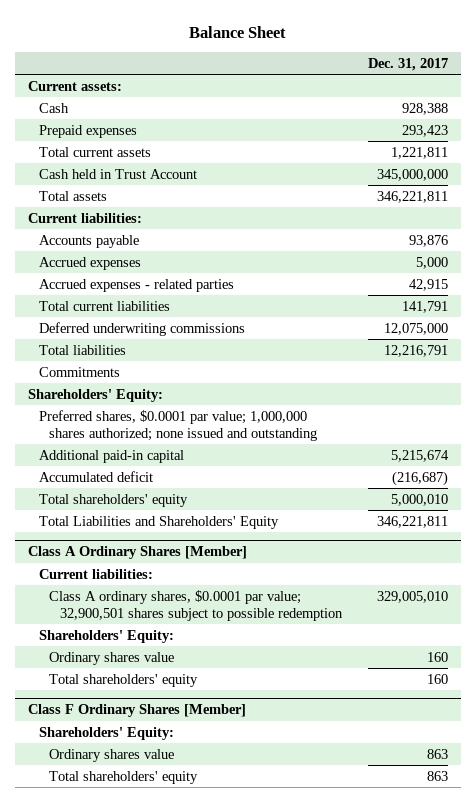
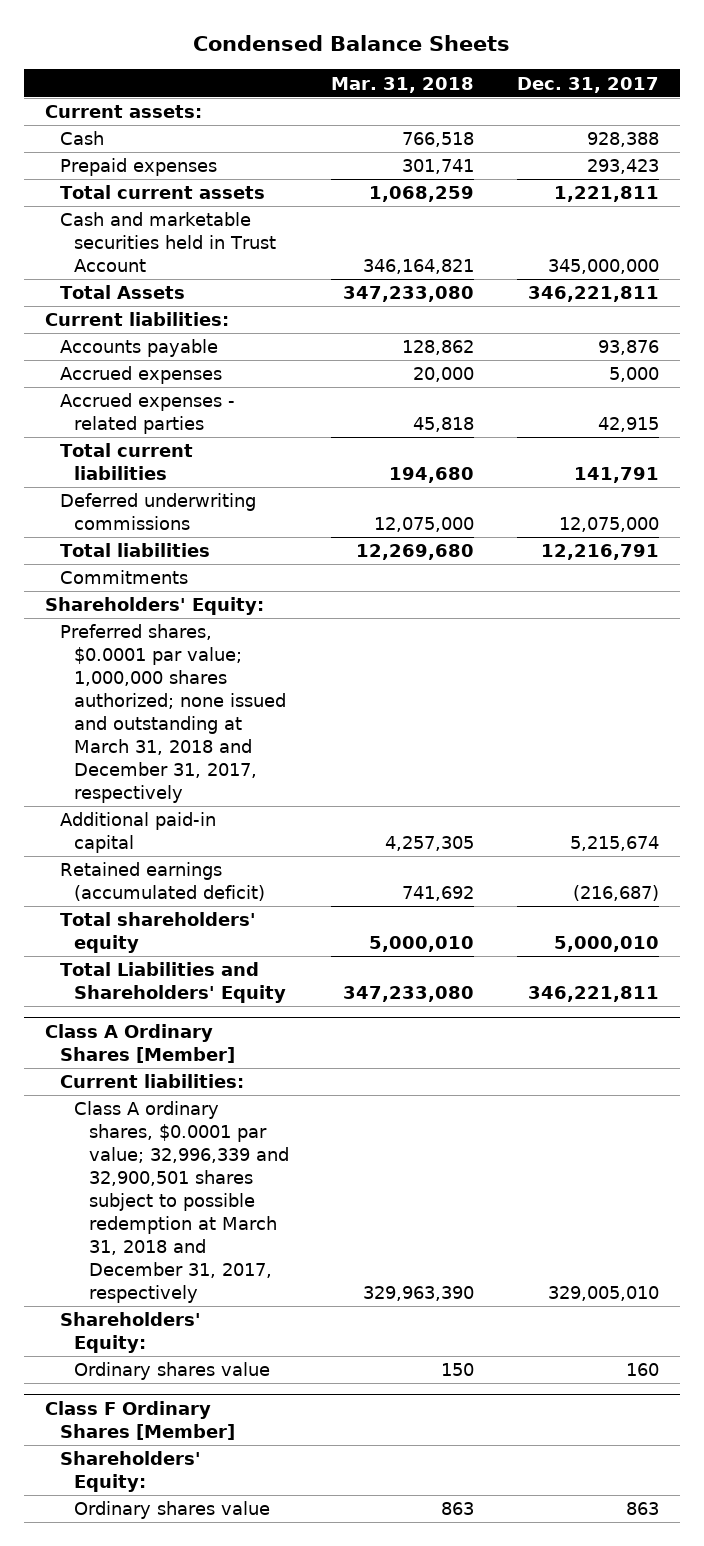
- Balance Sheet
+ Condensed Balance Sheets
- | Dec. 31, 2017
+ | Mar. 31, 2018 | Dec. 31, 2017
- Cash held in Trust Account | 345,000,000
- Total assets | 346,221,811
+ Cash and marketable securities held in Trust Account | 346,164,821 | 345,000,000
+ Total Assets | 347,233,080 | 346,221,811
- Preferred shares, $0.0001 par value; 1,000,000 shares authorized; none issued and outstanding
+ Preferred shares, $0.0001 par value; 1,000,000 shares authorized; none issued and outstanding at March 31, 2018 and December 31, 2017, respectively
- Accumulated deficit | (216,687)
+ Retained earnings (accumulated deficit) | 741,692 | (216,687)
@ Class A Ordinary Shares [Member]
- Class A ordinary shares, $0.0001 par value; 32,900,501 shares subject to possible redemption | 329,005,010
+ Class A ordinary shares, $0.0001 par value; 32,996,339 and 32,900,501 shares subject to possible redemption at March 31, 2018 and December 31, 2017, respectively | 329,963,390 | 329,005,010
- Total shareholders' equity | 160
@ Class F Ordinary Shares [Member]
- Total shareholders' equity | 863

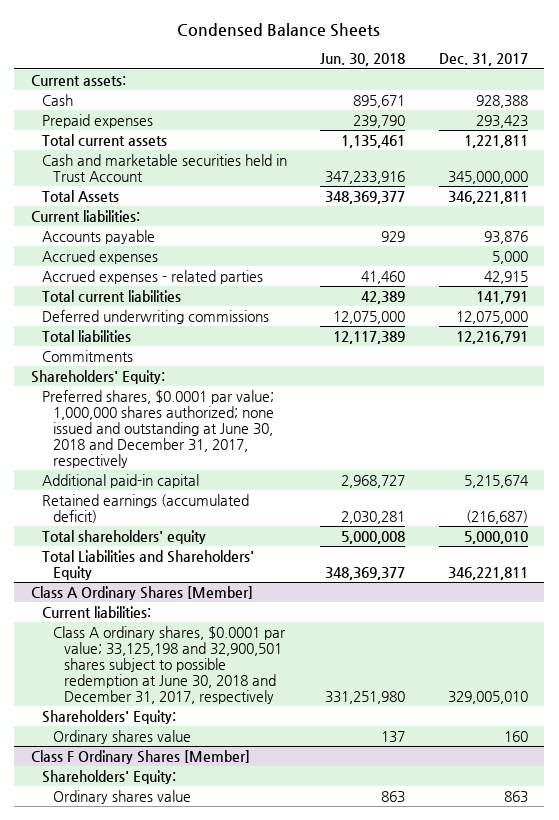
- | Mar. 31, 2018 | Dec. 31, 2017
+ | Jun. 30, 2018 | Dec. 31, 2017
- Preferred shares, $0.0001 par value; 1,000,000 shares authorized; none issued and outstanding at March 31, 2018 and December 31, 2017, respectively
+ Preferred shares, $0.0001 par value; 1,000,000 shares authorized; none issued and outstanding at June 30, 2018 and December 31, 2017, respectively
@ Class A Ordinary Shares [Member]
- Class A ordinary shares, $0.0001 par value; 32,996,339 and 32,900,501 shares subject to possible redemption at March 31, 2018 and December 31, 2017, respectively | 329,963,390 | 329,005,010
+ Class A ordinary shares, $0.0001 par value; 33,125,198 and 32,900,501 shares subject to possible redemption at June 30, 2018 and December 31, 2017, respectively | 331,251,980 | 329,005,010

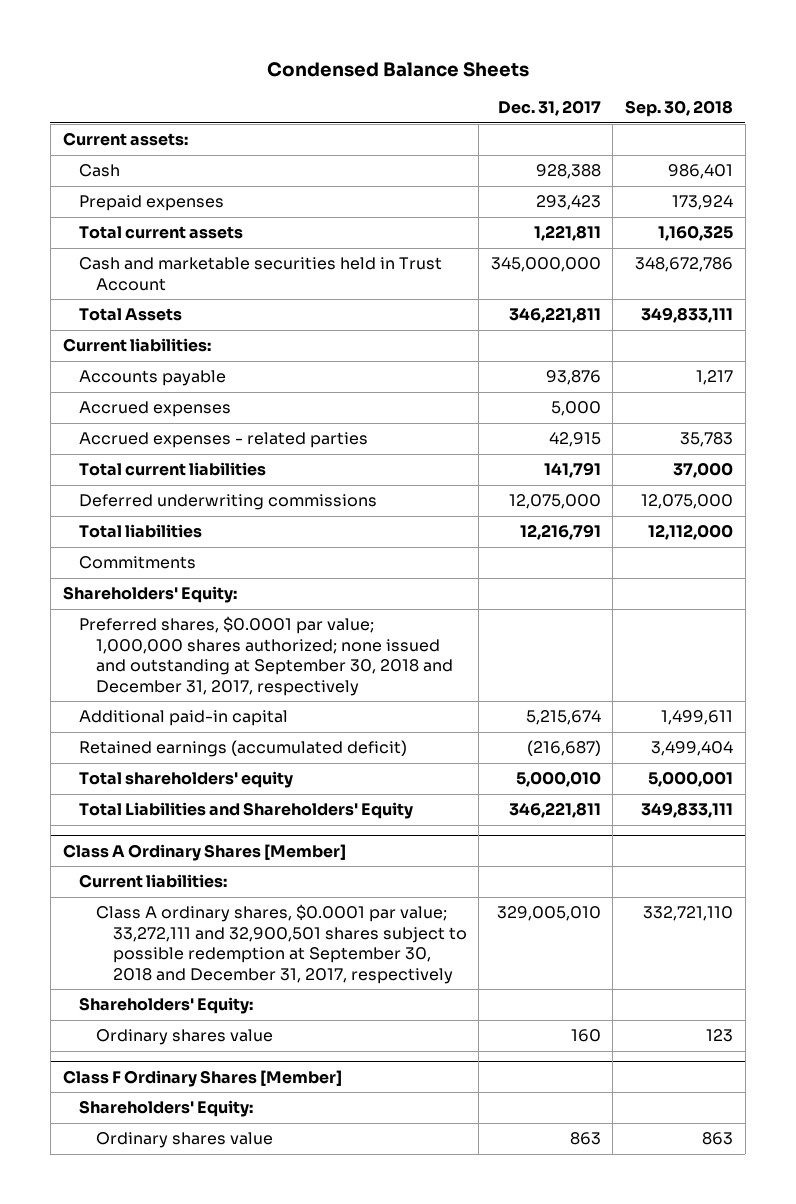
- | Jun. 30, 2018 | Dec. 31, 2017
+ | Dec. 31, 2017 | Sep. 30, 2018
- Preferred shares, $0.0001 par value; 1,000,000 shares authorized; none issued and outstanding at June 30, 2018 and December 31, 2017, respectively
+ Preferred shares, $0.0001 par value; 1,000,000 shares authorized; none issued and outstanding at September 30, 2018 and December 31, 2017, respectively
@ Class A Ordinary Shares [Member]
- Class A ordinary shares, $0.0001 par value; 33,125,198 and 32,900,501 shares subject to possible redemption at June 30, 2018 and December 31, 2017, respectively | 331,251,980 | 329,005,010
+ Class A ordinary shares, $0.0001 par value; 33,272,111 and 32,900,501 shares subject to possible redemption at September 30, 2018 and December 31, 2017, respectively | 329,005,010 | 332,721,110

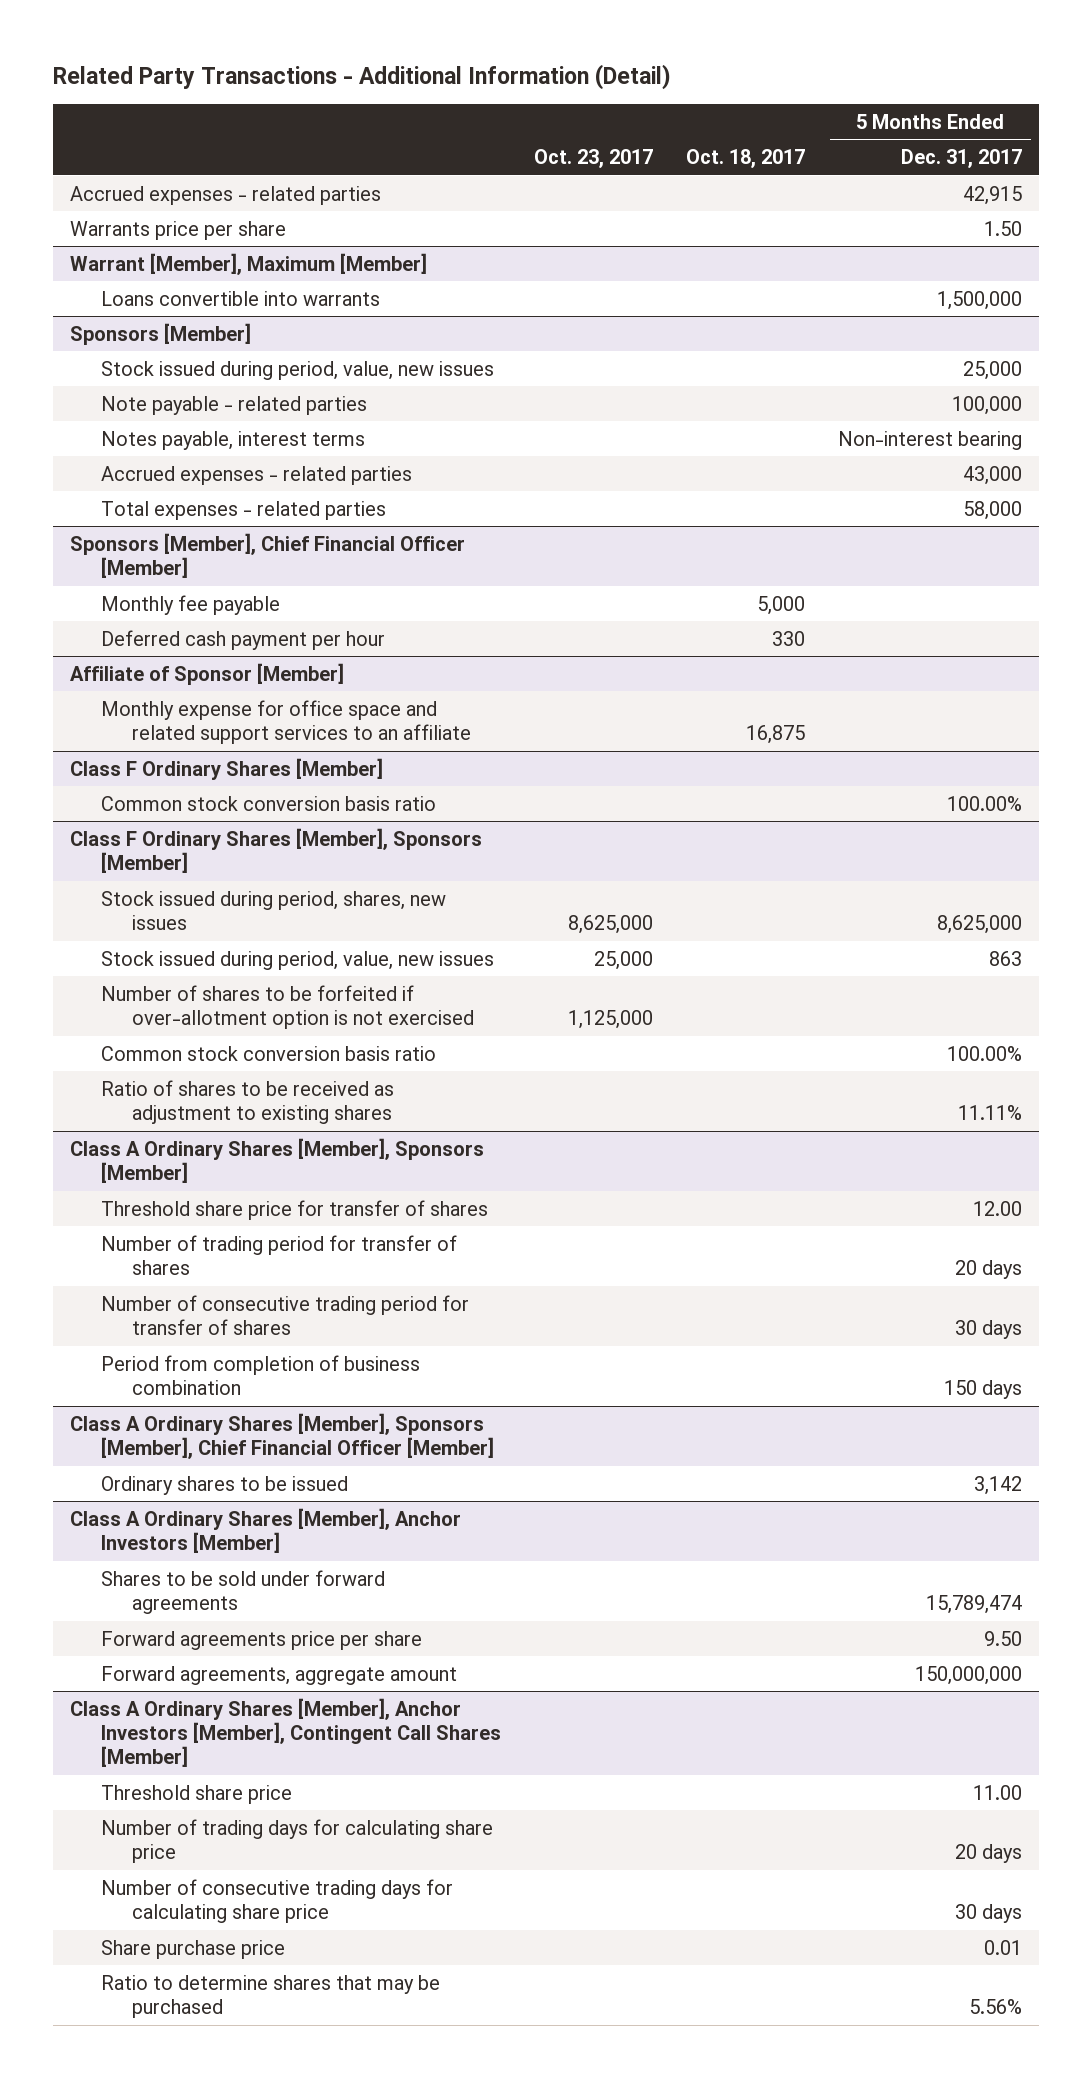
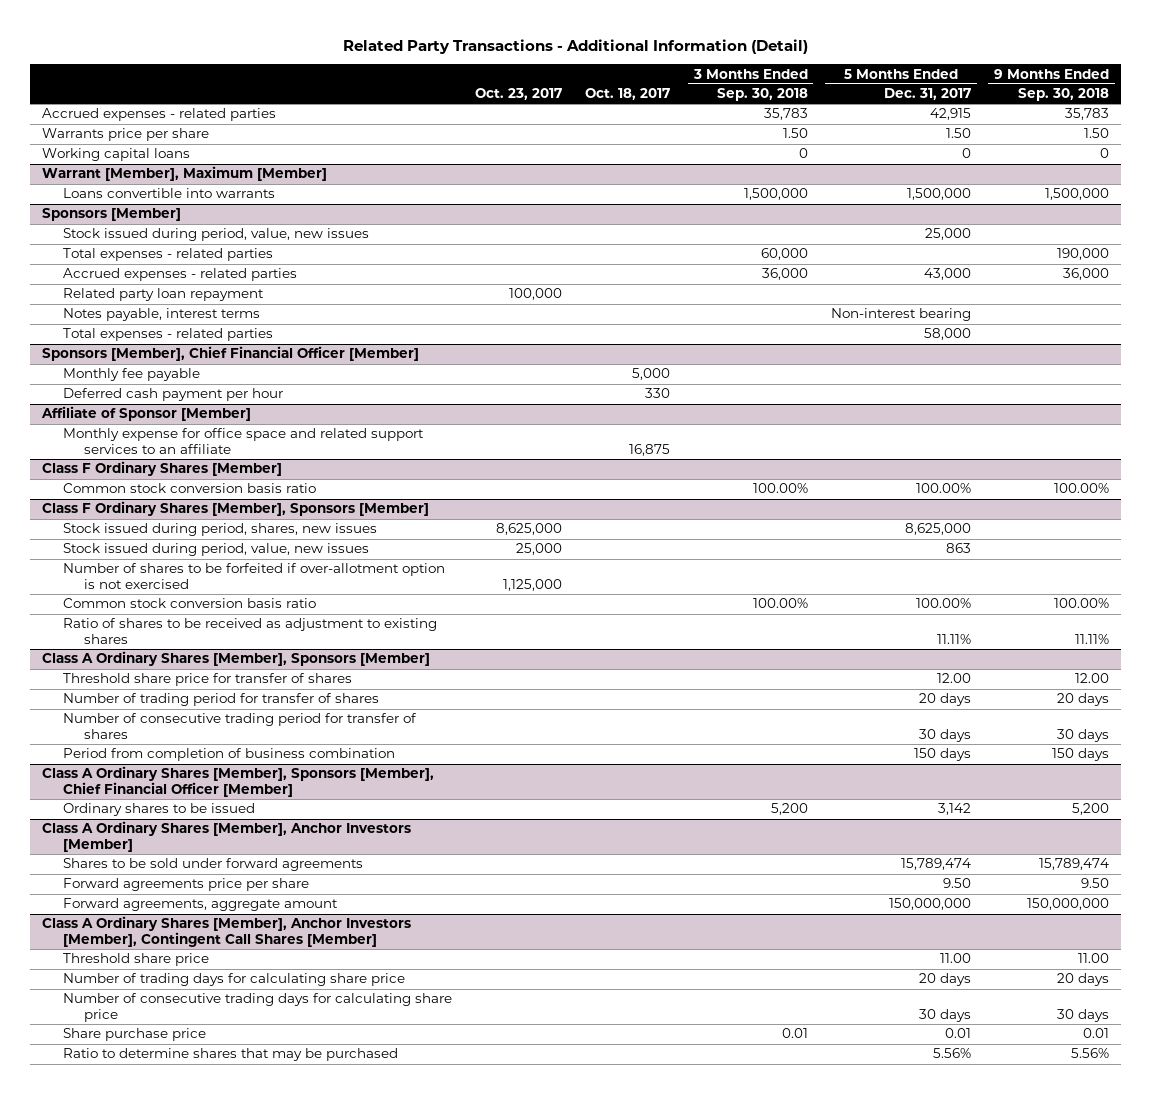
- | Oct. 23, 2017 | Oct. 18, 2017 | 5 Months Ended Dec. 31, 2017
+ | Oct. 23, 2017 | Oct. 18, 2017 | 3 Months Ended Sep. 30, 2018 | 5 Months Ended Dec. 31, 2017 | 9 Months Ended Sep. 30, 2018
+ Working capital loans | | | 0 | 0 | 0
@ Sponsors [Member]
- Note payable - related parties | | | 100,000
+ Total expenses - related parties | | | 60,000 | | 190,000
+ Related party loan repayment | 100,000 | | | |
moved down: Notes payable, interest terms | | | | Non-interest bearing |

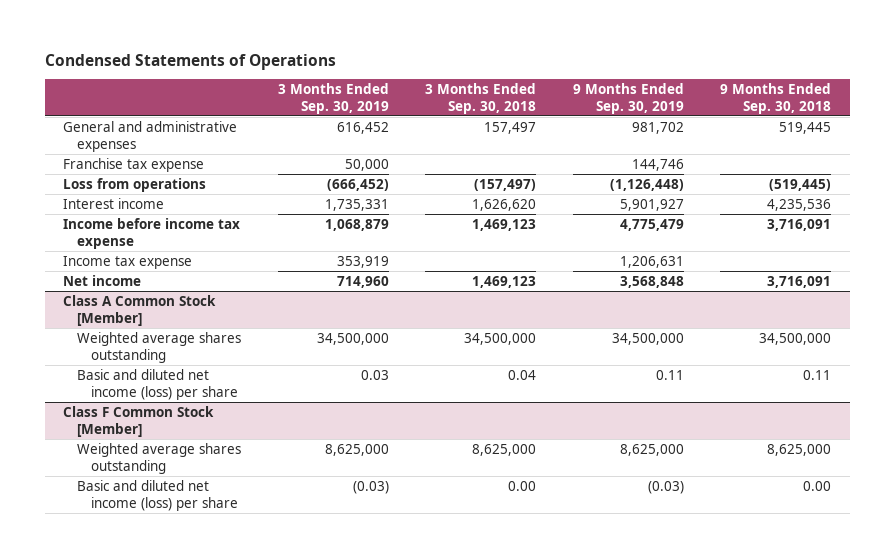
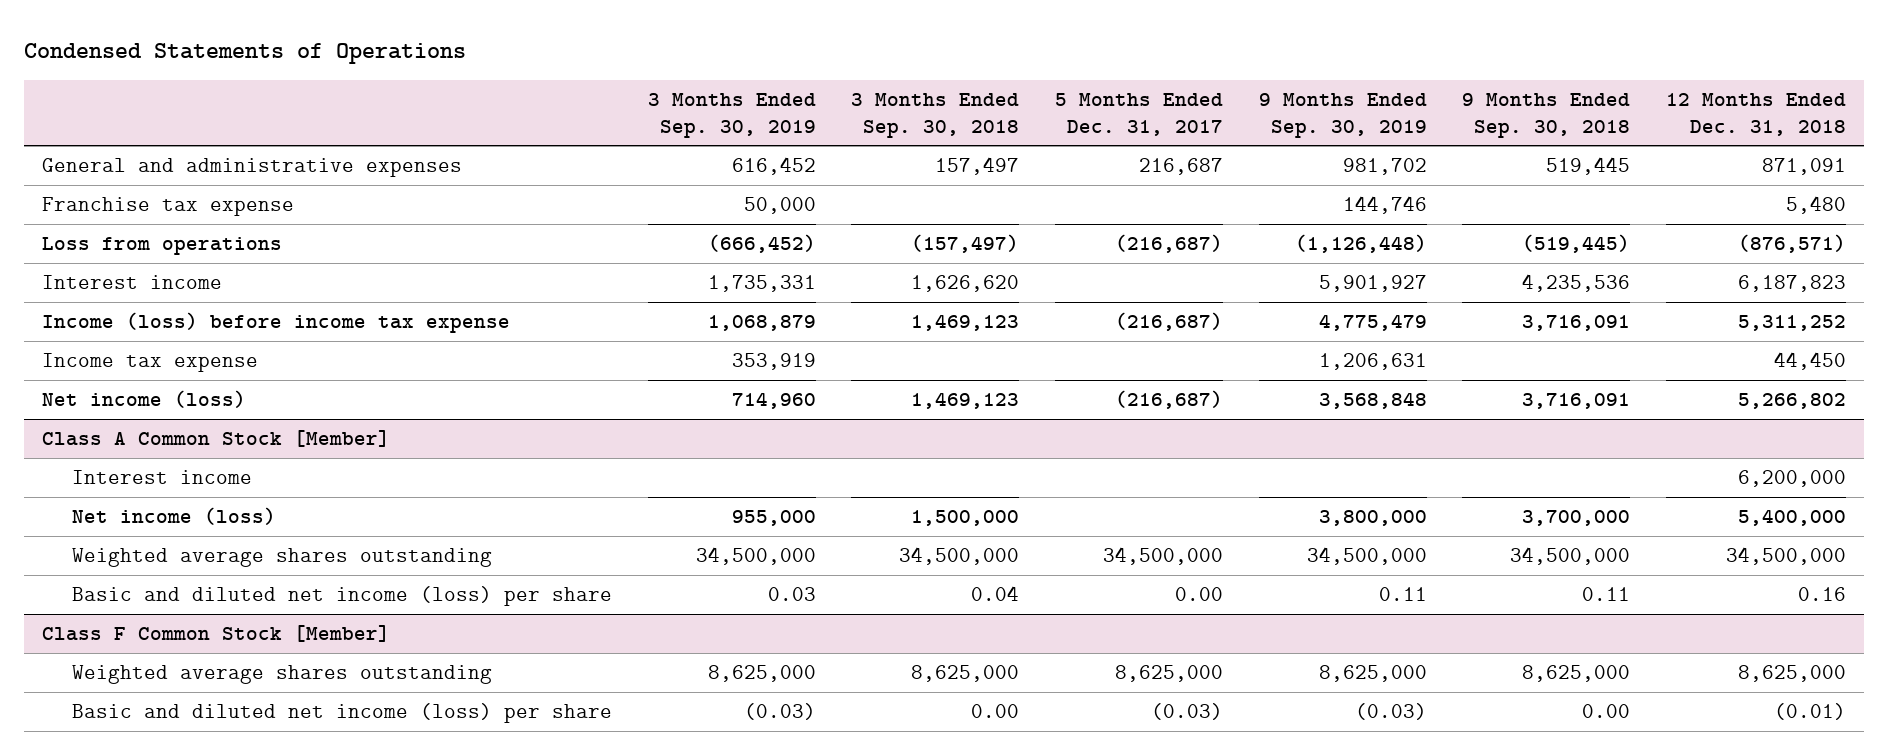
- | 3 Months Ended Sep. 30, 2019 | 3 Months Ended Sep. 30, 2018 | 9 Months Ended Sep. 30, 2019 | 9 Months Ended Sep. 30, 2018
+ | 3 Months Ended Sep. 30, 2019 | 3 Months Ended Sep. 30, 2018 | 5 Months Ended Dec. 31, 2017 | 9 Months Ended Sep. 30, 2019 | 9 Months Ended Sep. 30, 2018 | 12 Months Ended Dec. 31, 2018
- Income before income tax expense | 1,068,879 | 1,469,123 | 4,775,479 | 3,716,091
+ Income (loss) before income tax expense | 1,068,879 | 1,469,123 | (216,687) | 4,775,479 | 3,716,091 | 5,311,252
- Net income | 714,960 | 1,469,123 | 3,568,848 | 3,716,091
+ Net income (loss) | 714,960 | 1,469,123 | (216,687) | 3,568,848 | 3,716,091 | 5,266,802
@ Class A Common Stock [Member]
+ Interest income | | | | | | 6,200,000
+ Net income (loss) | 955,000 | 1,500,000 | | 3,800,000 | 3,700,000 | 5,400,000

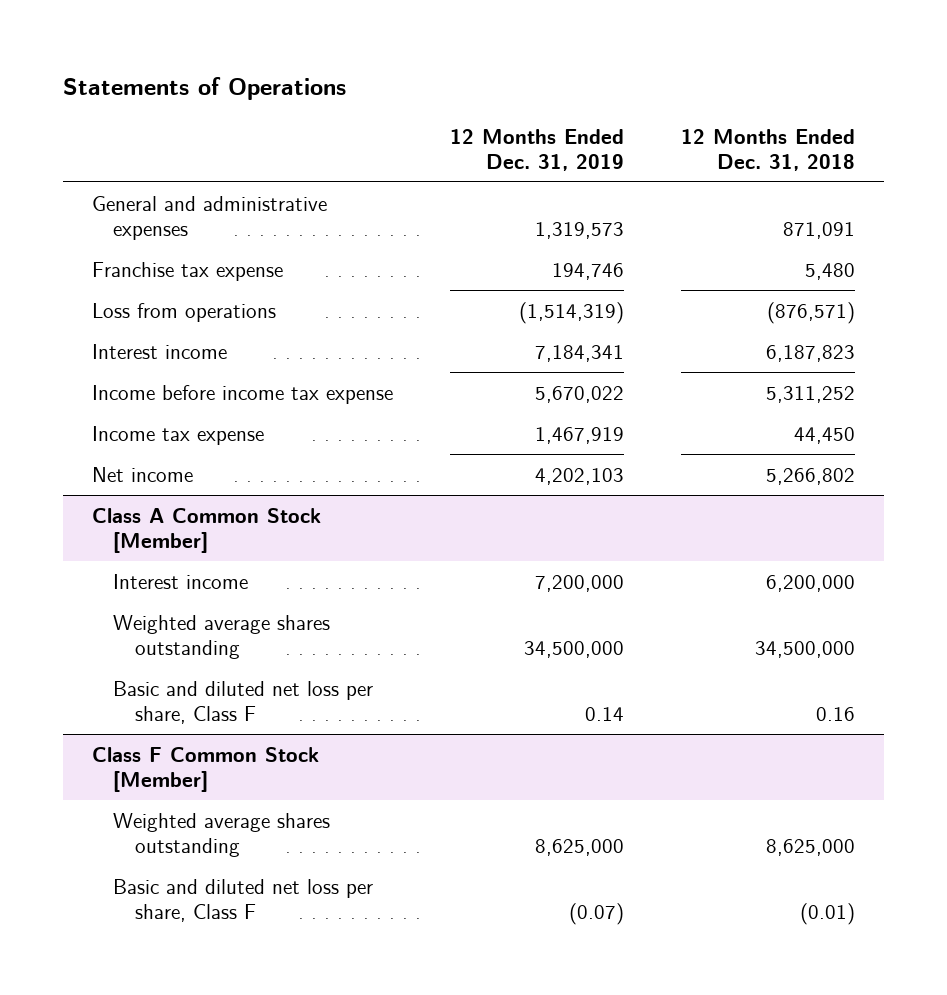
- Condensed Statements of Operations
+ Statements of Operations
- | 3 Months Ended Sep. 30, 2019 | 3 Months Ended Sep. 30, 2018 | 5 Months Ended Dec. 31, 2017 | 9 Months Ended Sep. 30, 2019 | 9 Months Ended Sep. 30, 2018 | 12 Months Ended Dec. 31, 2018
+ | 12 Months Ended Dec. 31, 2019 | 12 Months Ended Dec. 31, 2018
- Income (loss) before income tax expense | 1,068,879 | 1,469,123 | (216,687) | 4,775,479 | 3,716,091 | 5,311,252
+ Income before income tax expense | 5,670,022 | 5,311,252
- Net income (loss) | 714,960 | 1,469,123 | (216,687) | 3,568,848 | 3,716,091 | 5,266,802
+ Net income | 4,202,103 | 5,266,802
@ Class A Common Stock [Member]
- Net income (loss) | 955,000 | 1,500,000 | | 3,800,000 | 3,700,000 | 5,400,000
- Basic and diluted net income (loss) per share | 0.03 | 0.04 | 0.00 | 0.11 | 0.11 | 0.16
+ Basic and diluted net loss per share, Class F | 0.14 | 0.16
@ Class F Common Stock [Member]
- Basic and diluted net income (loss) per share | (0.03) | 0.00 | (0.03) | (0.03) | 0.00 | (0.01)
+ Basic and diluted net loss per share, Class F | (0.07) | (0.01)

